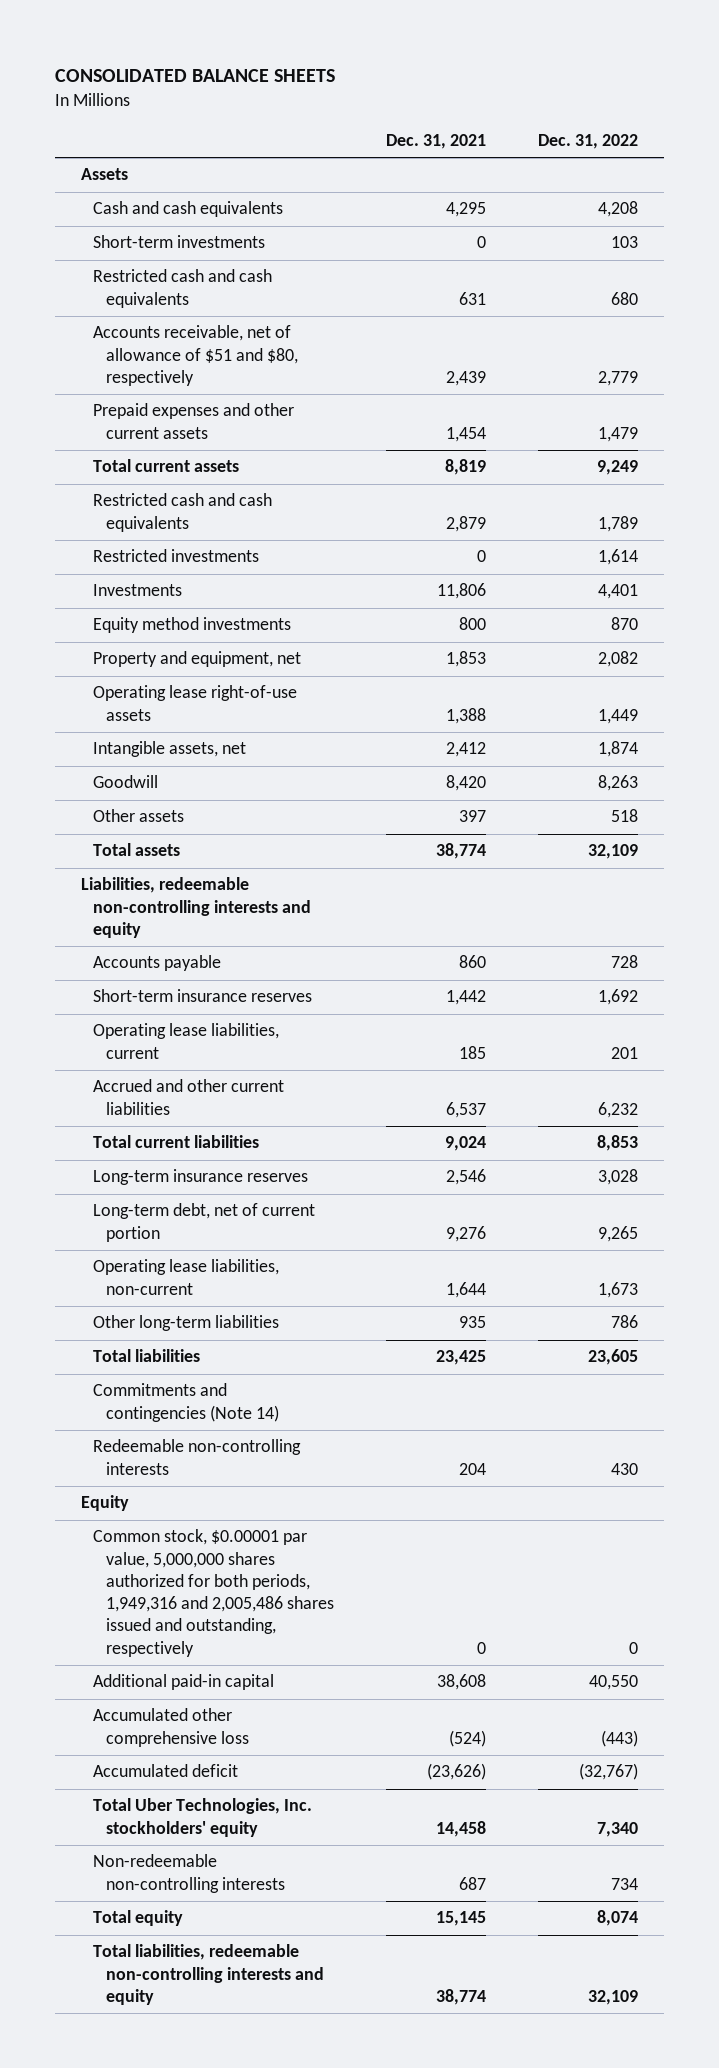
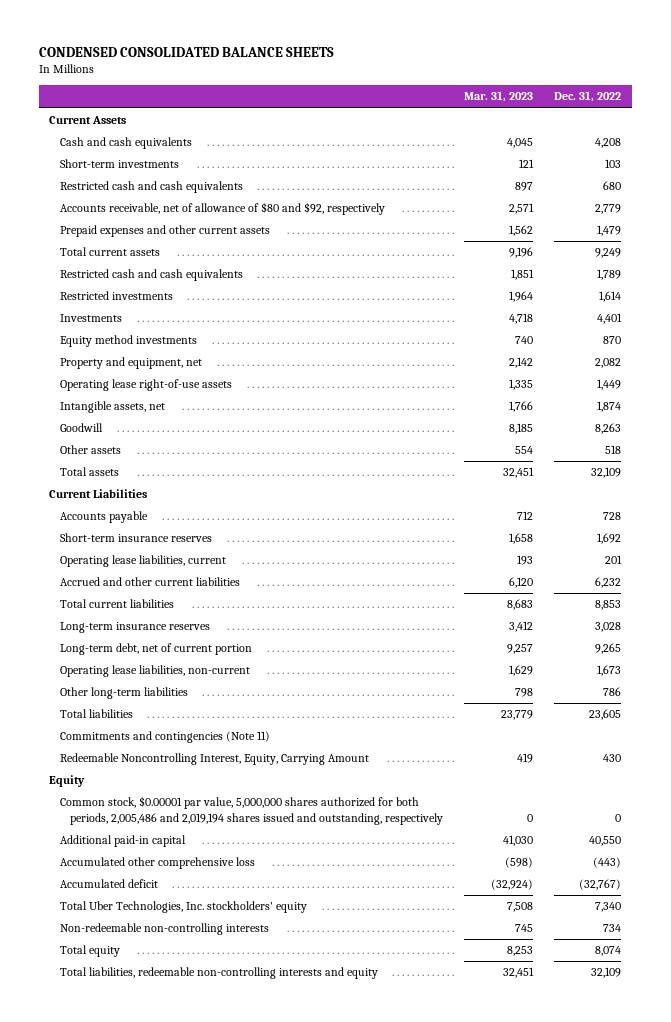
- CONSOLIDATED BALANCE SHEETS
+ CONDENSED CONSOLIDATED BALANCE SHEETS
- | Dec. 31, 2021 | Dec. 31, 2022
+ | Mar. 31, 2023 | Dec. 31, 2022
- Assets
+ Current Assets
- Accounts receivable, net of allowance of $51 and $80, respectively | 2,439 | 2,779
+ Accounts receivable, net of allowance of $80 and $92, respectively | 2,571 | 2,779
- Liabilities, redeemable non-controlling interests and equity
+ Current Liabilities
- Commitments and contingencies (Note 14)
- Redeemable non-controlling interests | 204 | 430
+ Commitments and contingencies (Note 11)
+ Redeemable Noncontrolling Interest, Equity, Carrying Amount | 419 | 430
- Common stock, $0.00001 par value, 5,000,000 shares authorized for both periods, 1,949,316 and 2,005,486 shares issued and outstanding, respectively | 0 | 0
+ Common stock, $0.00001 par value, 5,000,000 shares authorized for both periods, 2,005,486 and 2,019,194 shares issued and outstanding, respectively | 0 | 0

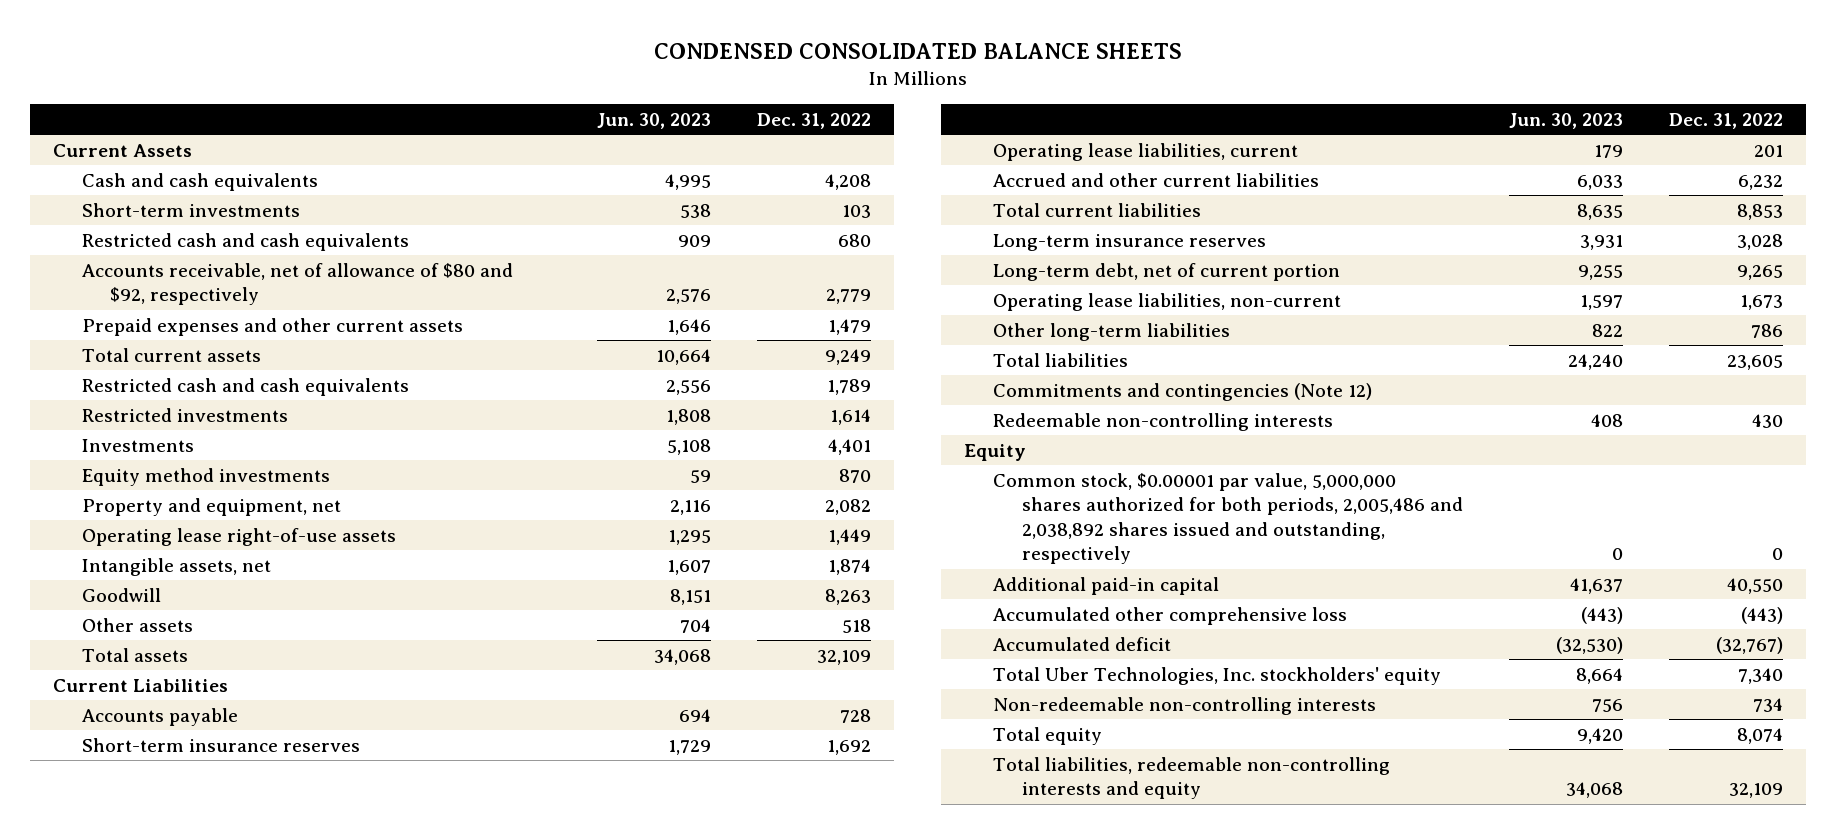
- | Mar. 31, 2023 | Dec. 31, 2022
+ | Jun. 30, 2023 | Dec. 31, 2022
- Commitments and contingencies (Note 11)
- Redeemable Noncontrolling Interest, Equity, Carrying Amount | 419 | 430
+ Commitments and contingencies (Note 12)
+ Redeemable non-controlling interests | 408 | 430
- Common stock, $0.00001 par value, 5,000,000 shares authorized for both periods, 2,005,486 and 2,019,194 shares issued and outstanding, respectively | 0 | 0
+ Common stock, $0.00001 par value, 5,000,000 shares authorized for both periods, 2,005,486 and 2,038,892 shares issued and outstanding, respectively | 0 | 0

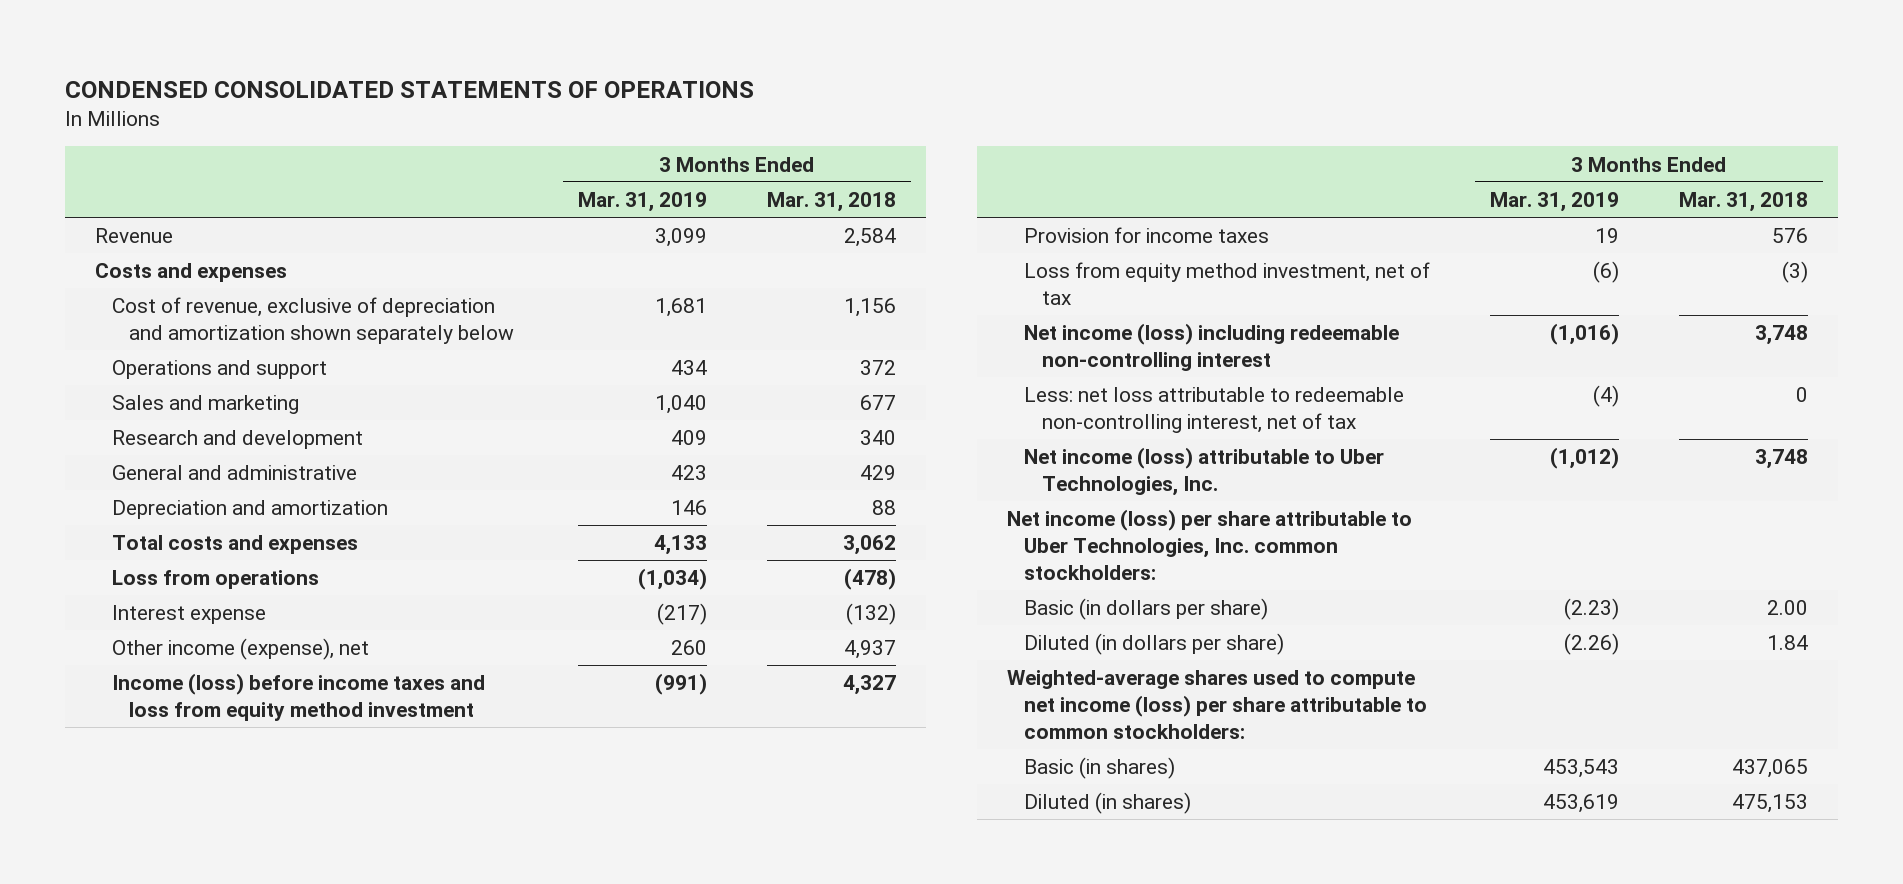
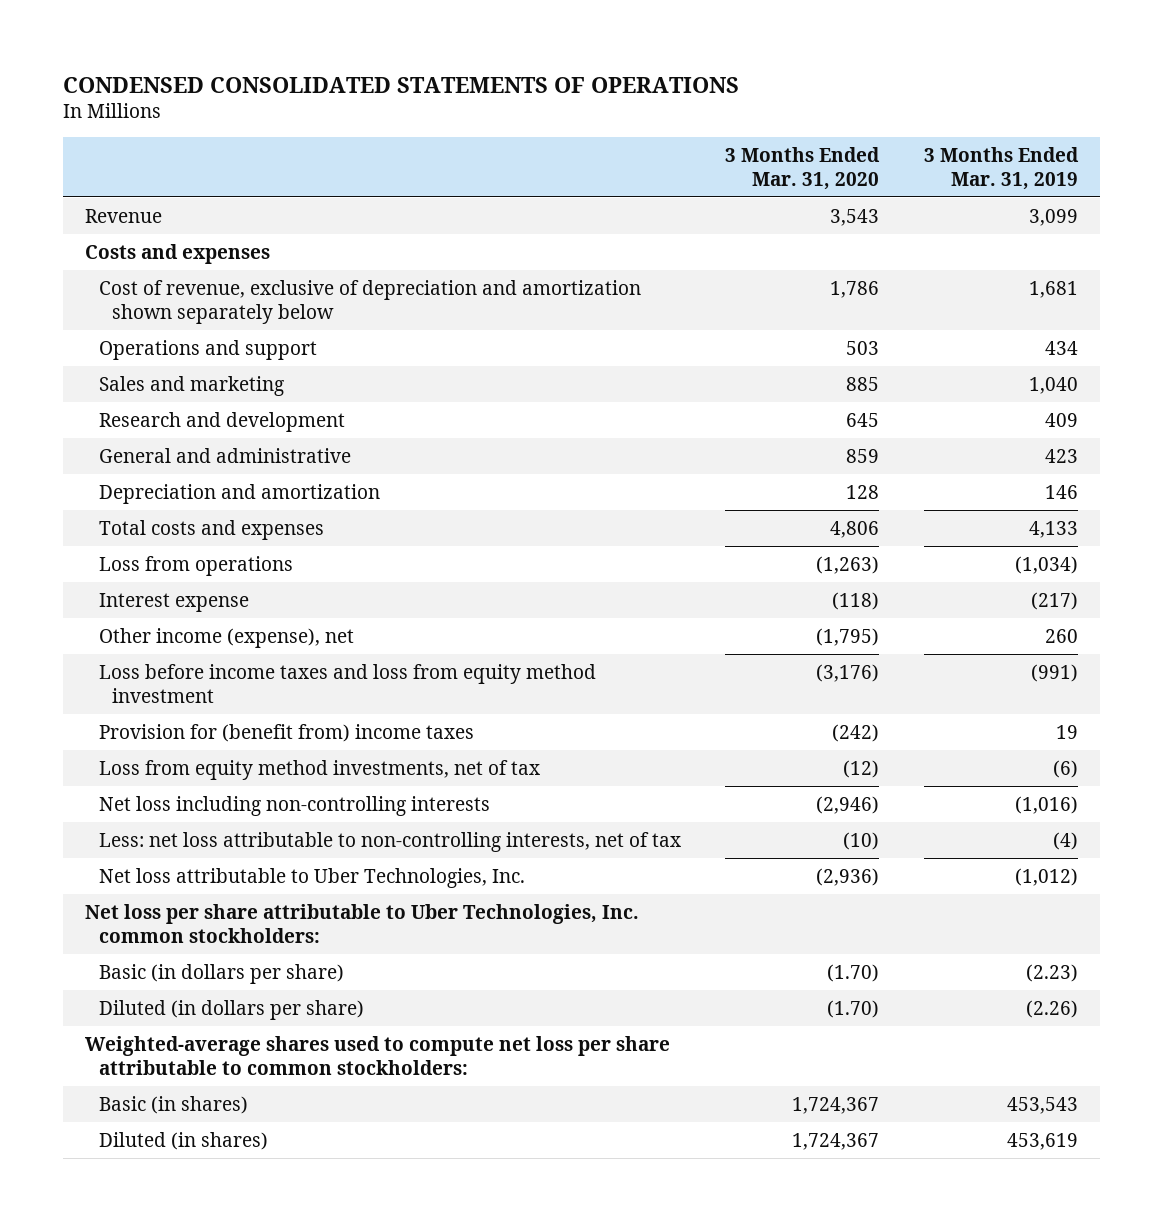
- | 3 Months Ended Mar. 31, 2019 | 3 Months Ended Mar. 31, 2018
+ | 3 Months Ended Mar. 31, 2020 | 3 Months Ended Mar. 31, 2019
- Income (loss) before income taxes and loss from equity method investment | (991) | 4,327
- Provision for income taxes | 19 | 576
- Loss from equity method investment, net of tax | (6) | (3)
- Net income (loss) including redeemable non-controlling interest | (1,016) | 3,748
- Less: net loss attributable to redeemable non-controlling interest, net of tax | (4) | 0
- Net income (loss) attributable to Uber Technologies, Inc. | (1,012) | 3,748
- Net income (loss) per share attributable to Uber Technologies, Inc. common stockholders:
+ Loss before income taxes and loss from equity method investment | (3,176) | (991)
+ Provision for (benefit from) income taxes | (242) | 19
+ Loss from equity method investments, net of tax | (12) | (6)
+ Net loss including non-controlling interests | (2,946) | (1,016)
+ Less: net loss attributable to non-controlling interests, net of tax | (10) | (4)
+ Net loss attributable to Uber Technologies, Inc. | (2,936) | (1,012)
+ Net loss per share attributable to Uber Technologies, Inc. common stockholders:
- Weighted-average shares used to compute net income (loss) per share attributable to common stockholders:
+ Weighted-average shares used to compute net loss per share attributable to common stockholders:

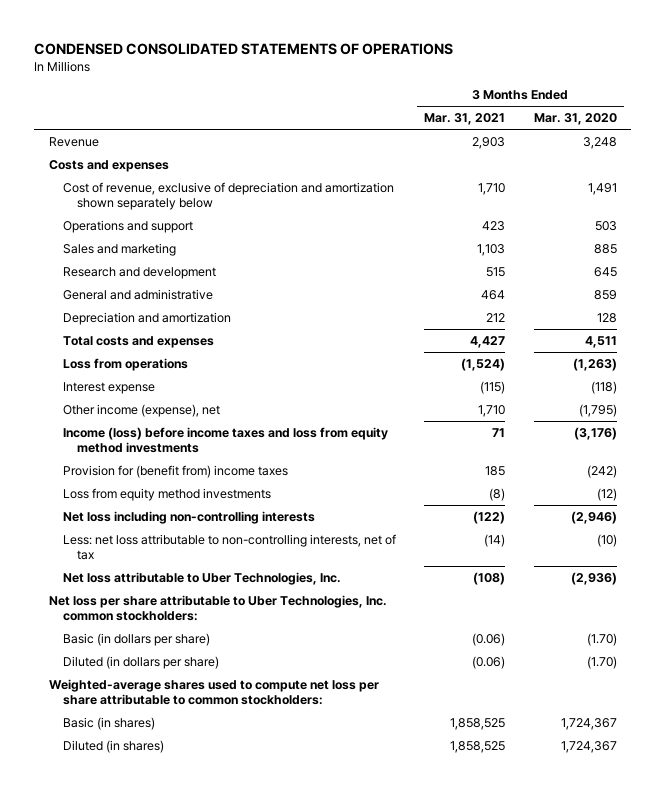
- | 3 Months Ended Mar. 31, 2020 | 3 Months Ended Mar. 31, 2019
+ | 3 Months Ended Mar. 31, 2021 | 3 Months Ended Mar. 31, 2020
- Revenue | 3,543 | 3,099
+ Revenue | 2,903 | 3,248
- Cost of revenue, exclusive of depreciation and amortization shown separately below | 1,786 | 1,681
+ Cost of revenue, exclusive of depreciation and amortization shown separately below | 1,710 | 1,491
- Total costs and expenses | 4,806 | 4,133
+ Total costs and expenses | 4,427 | 4,511
- Loss before income taxes and loss from equity method investment | (3,176) | (991)
+ Income (loss) before income taxes and loss from equity method investments | 71 | (3,176)
- Loss from equity method investments, net of tax | (12) | (6)
+ Loss from equity method investments | (8) | (12)

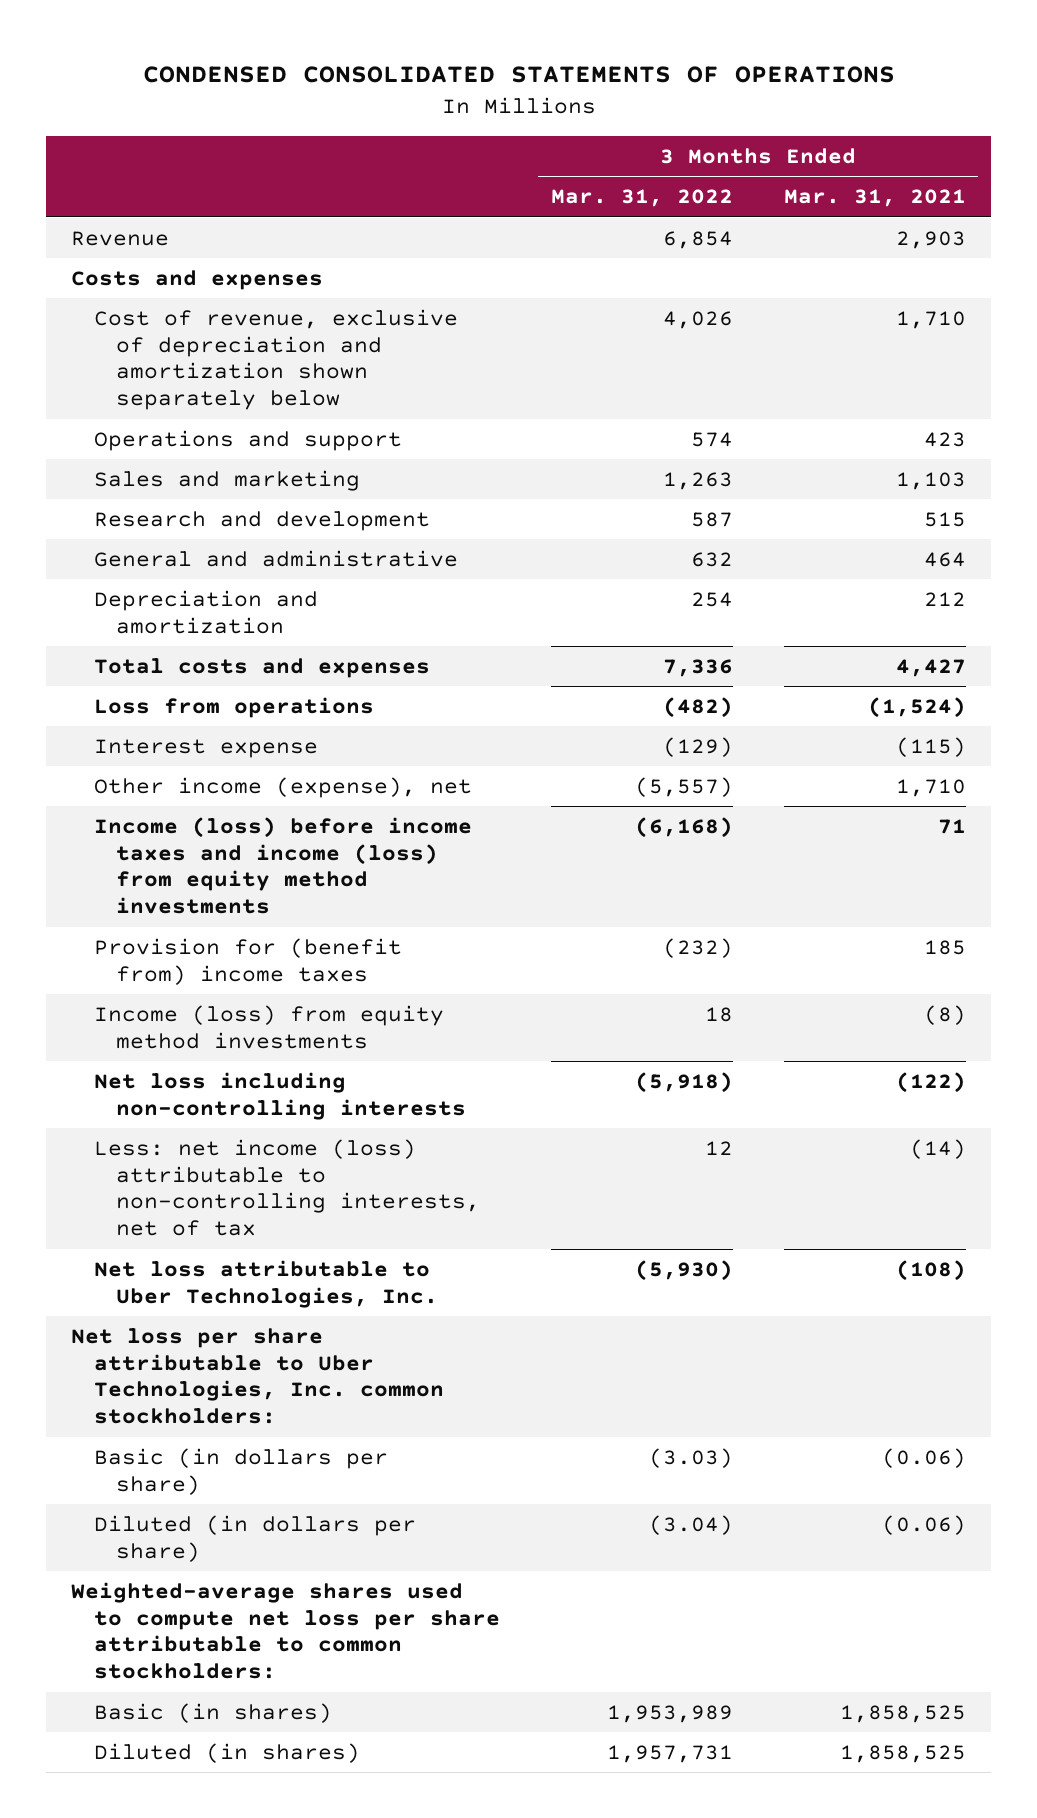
- | 3 Months Ended Mar. 31, 2021 | 3 Months Ended Mar. 31, 2020
+ | 3 Months Ended Mar. 31, 2022 | 3 Months Ended Mar. 31, 2021
- Income (loss) before income taxes and loss from equity method investments | 71 | (3,176)
+ Income (loss) before income taxes and income (loss) from equity method investments | (6,168) | 71
- Loss from equity method investments | (8) | (12)
+ Income (loss) from equity method investments | 18 | (8)
- Less: net loss attributable to non-controlling interests, net of tax | (14) | (10)
+ Less: net income (loss) attributable to non-controlling interests, net of tax | 12 | (14)

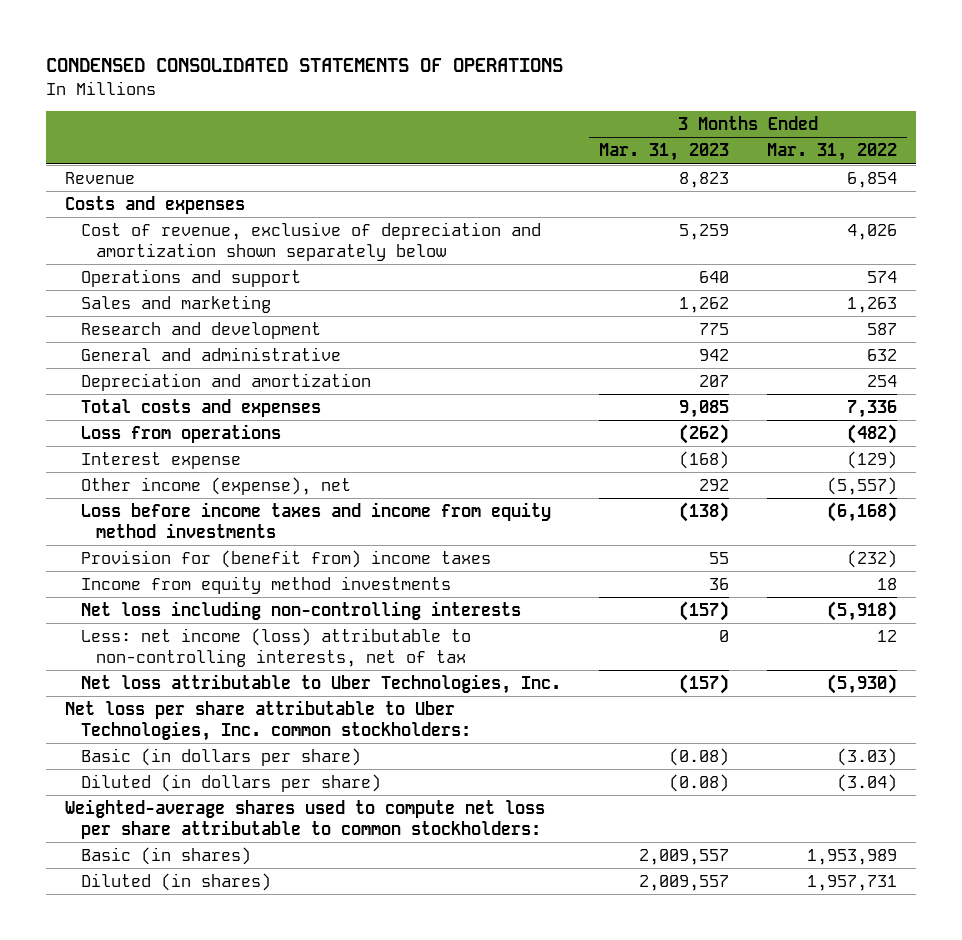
- | 3 Months Ended Mar. 31, 2022 | 3 Months Ended Mar. 31, 2021
+ | 3 Months Ended Mar. 31, 2023 | 3 Months Ended Mar. 31, 2022
- Income (loss) before income taxes and income (loss) from equity method investments | (6,168) | 71
+ Loss before income taxes and income from equity method investments | (138) | (6,168)
- Income (loss) from equity method investments | 18 | (8)
+ Income from equity method investments | 36 | 18

